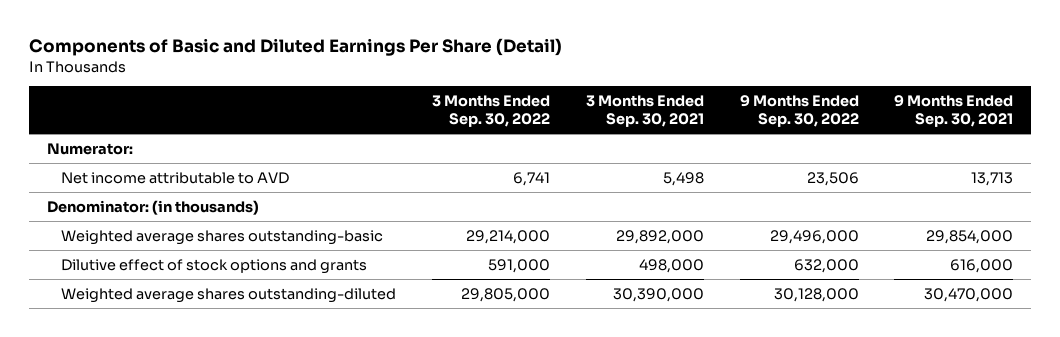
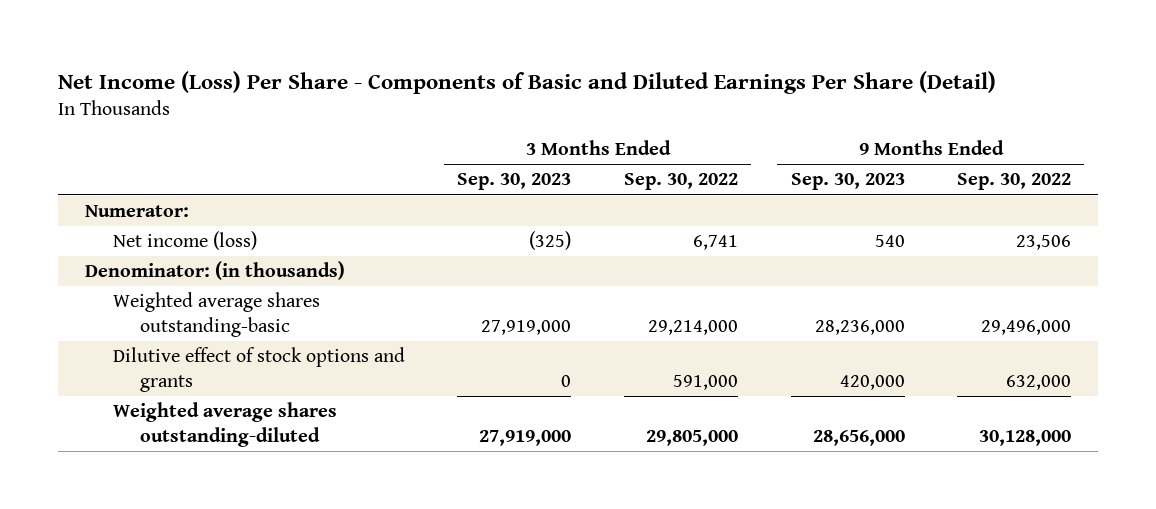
- Components of Basic and Diluted Earnings Per Share (Detail)
+ Net Income (Loss) Per Share - Components of Basic and Diluted Earnings Per Share (Detail)
- | 3 Months Ended Sep. 30, 2022 | 3 Months Ended Sep. 30, 2021 | 9 Months Ended Sep. 30, 2022 | 9 Months Ended Sep. 30, 2021
+ | 3 Months Ended Sep. 30, 2023 | 3 Months Ended Sep. 30, 2022 | 9 Months Ended Sep. 30, 2023 | 9 Months Ended Sep. 30, 2022
- Net income attributable to AVD | 6,741 | 5,498 | 23,506 | 13,713
+ Net income (loss) | (325) | 6,741 | 540 | 23,506

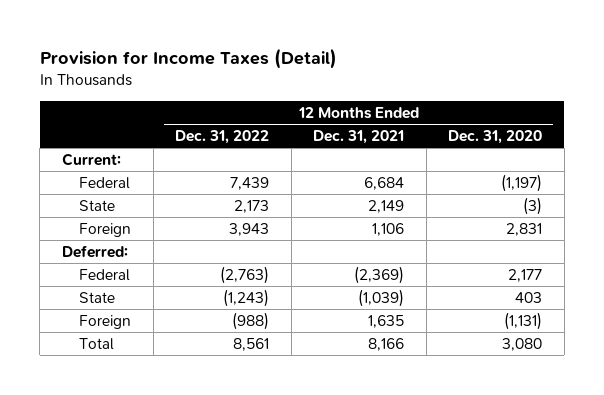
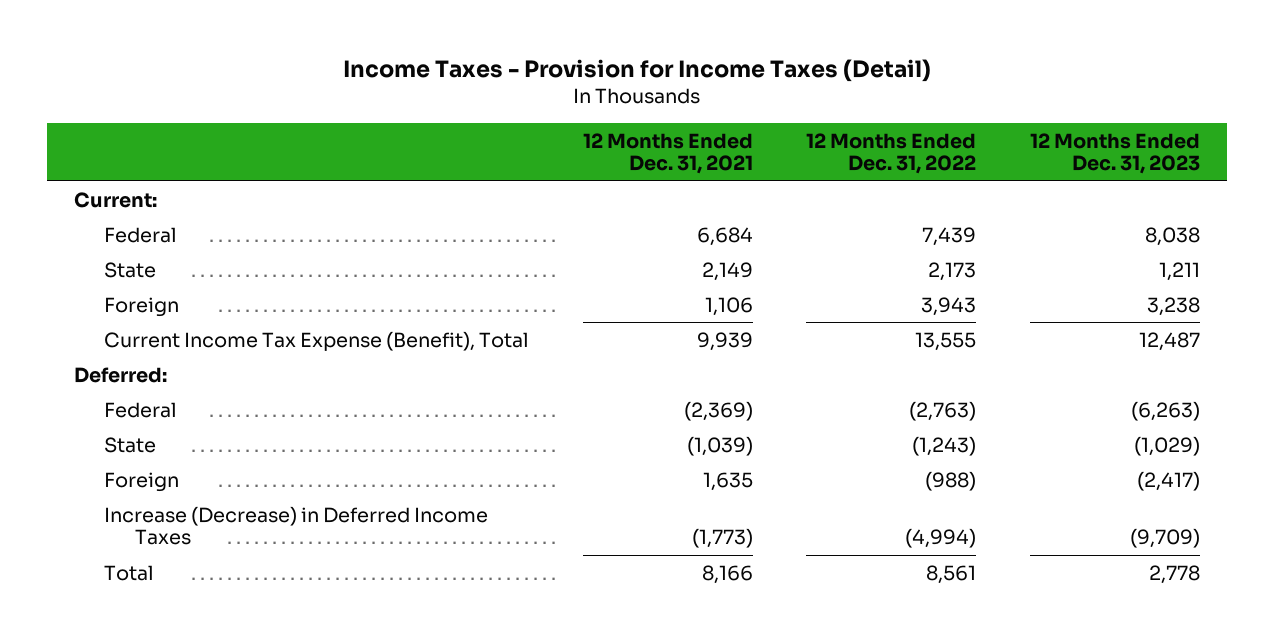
- Provision for Income Taxes (Detail)
+ Income Taxes - Provision for Income Taxes (Detail)
- | 12 Months Ended Dec. 31, 2022 | 12 Months Ended Dec. 31, 2021 | 12 Months Ended Dec. 31, 2020
+ | 12 Months Ended Dec. 31, 2021 | 12 Months Ended Dec. 31, 2022 | 12 Months Ended Dec. 31, 2023
+ Current Income Tax Expense (Benefit), Total | 9,939 | 13,555 | 12,487
+ Increase (Decrease) in Deferred Income Taxes | (1,773) | (4,994) | (9,709)

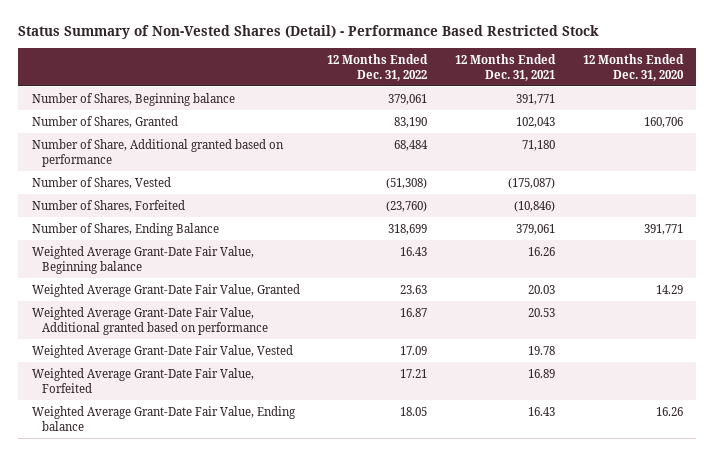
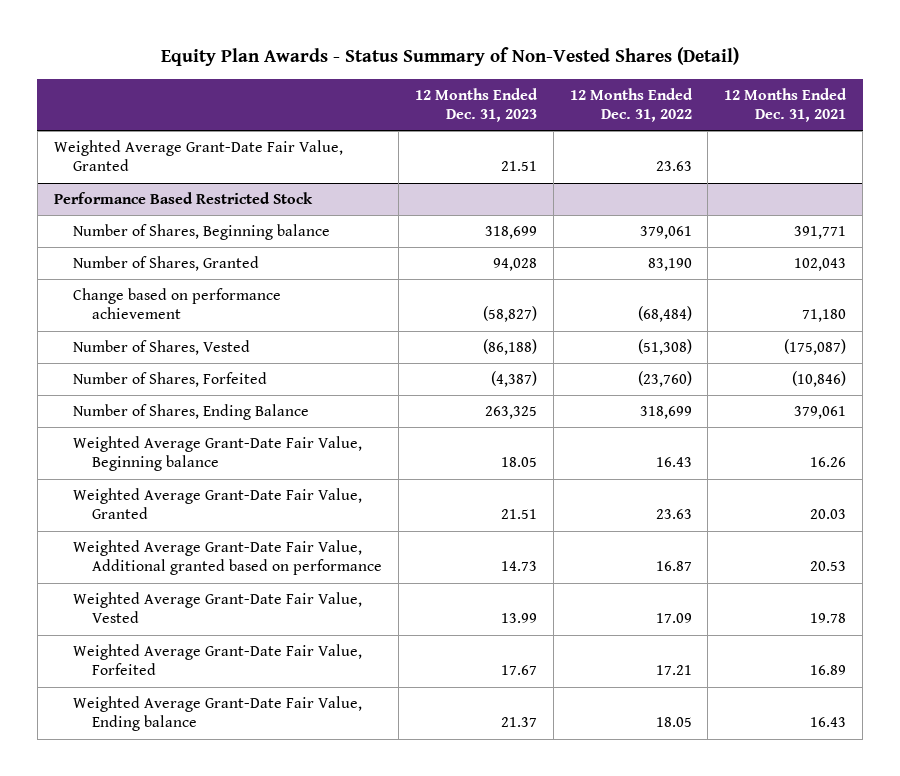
- Status Summary of Non-Vested Shares (Detail) - Performance Based Restricted Stock
+ Equity Plan Awards - Status Summary of Non-Vested Shares (Detail)
- | 12 Months Ended Dec. 31, 2022 | 12 Months Ended Dec. 31, 2021 | 12 Months Ended Dec. 31, 2020
+ | 12 Months Ended Dec. 31, 2023 | 12 Months Ended Dec. 31, 2022 | 12 Months Ended Dec. 31, 2021
+ Weighted Average Grant-Date Fair Value, Granted | 21.51 | 23.63 |
+ Performance Based Restricted Stock
- Number of Share, Additional granted based on performance | 68,484 | 71,180 |
+ Change based on performance achievement | (58,827) | (68,484) | 71,180

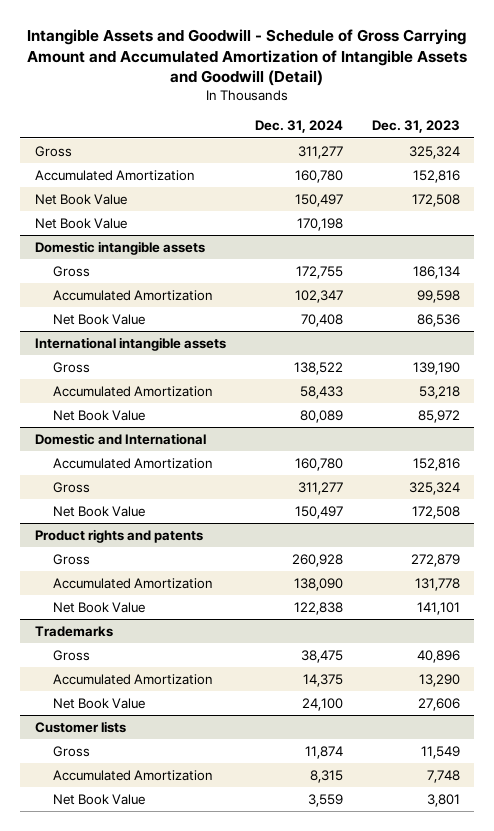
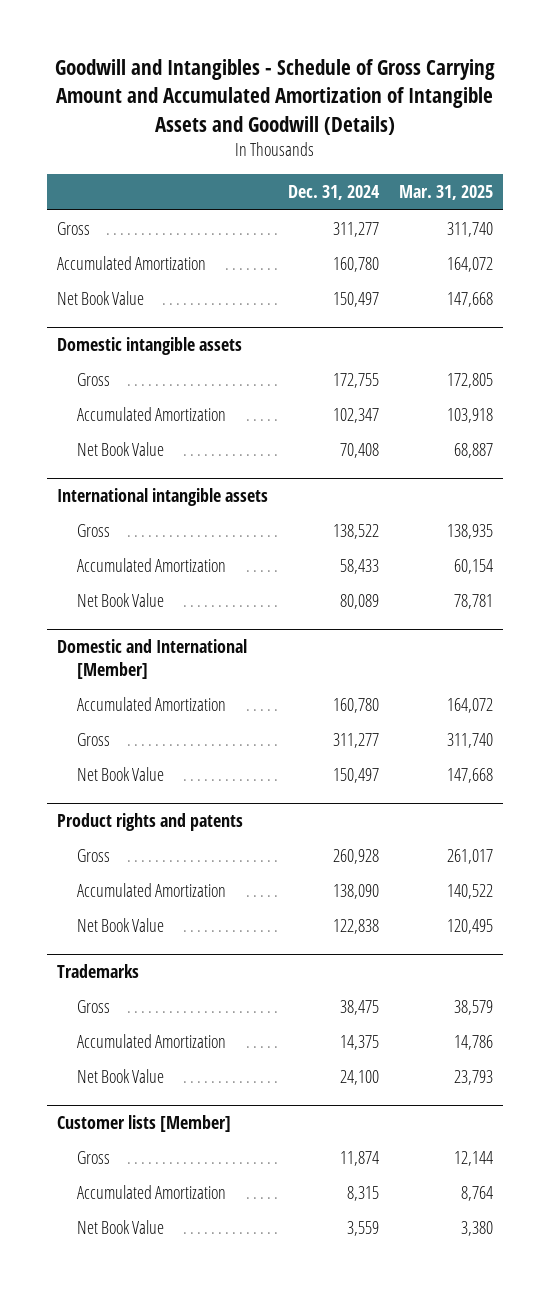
- Intangible Assets and Goodwill - Schedule of Gross Carrying Amount and Accumulated Amortization of Intangible Assets and Goodwill (Detail)
+ Goodwill and Intangibles - Schedule of Gross Carrying Amount and Accumulated Amortization of Intangible Assets and Goodwill (Details)
- | Dec. 31, 2024 | Dec. 31, 2023
+ | Dec. 31, 2024 | Mar. 31, 2025
- Net Book Value | 170,198 |
- Domestic and International
+ Domestic and International [Member]
- Customer lists
+ Customer lists [Member]

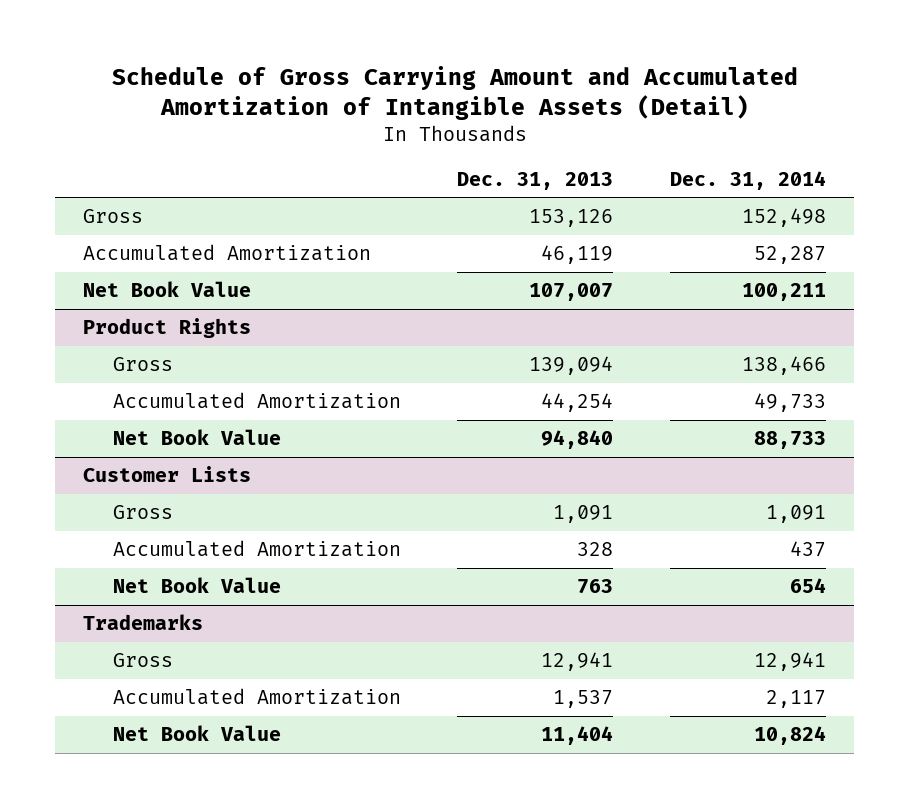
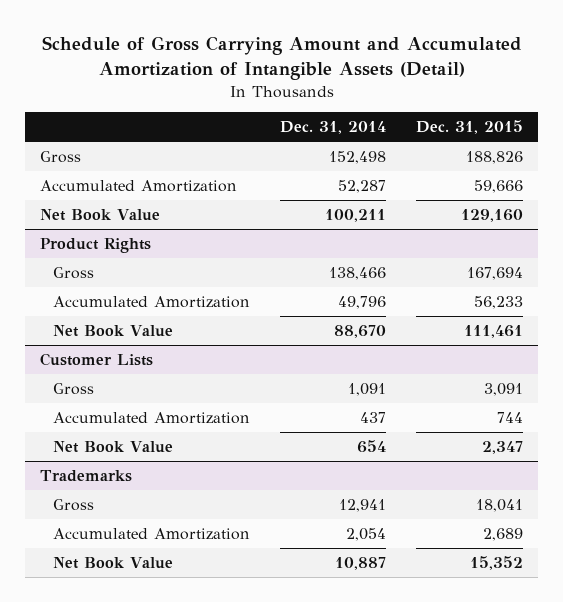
- | Dec. 31, 2013 | Dec. 31, 2014
+ | Dec. 31, 2014 | Dec. 31, 2015
@ Product Rights
- Accumulated Amortization | 44,254 | 49,733
- Net Book Value | 94,840 | 88,733
+ Accumulated Amortization | 49,796 | 56,233
+ Net Book Value | 88,670 | 111,461
@ Trademarks
- Accumulated Amortization | 1,537 | 2,117
- Net Book Value | 11,404 | 10,824
+ Accumulated Amortization | 2,054 | 2,689
+ Net Book Value | 10,887 | 15,352

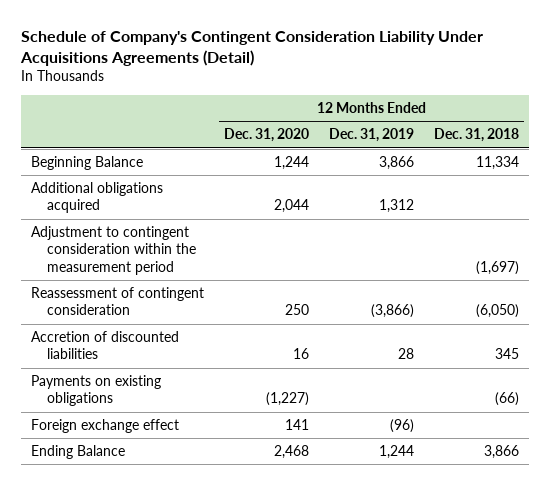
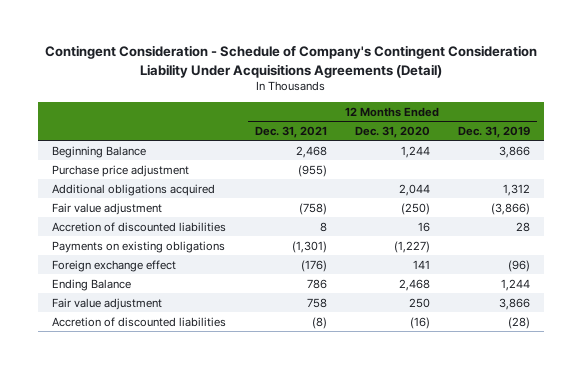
- Schedule of Company's Contingent Consideration Liability Under Acquisitions Agreements (Detail)
+ Contingent Consideration - Schedule of Company's Contingent Consideration Liability Under Acquisitions Agreements (Detail)
- | 12 Months Ended Dec. 31, 2020 | 12 Months Ended Dec. 31, 2019 | 12 Months Ended Dec. 31, 2018
+ | 12 Months Ended Dec. 31, 2021 | 12 Months Ended Dec. 31, 2020 | 12 Months Ended Dec. 31, 2019
+ Purchase price adjustment | (955) | |
- Adjustment to contingent consideration within the measurement period | | | (1,697)
- Reassessment of contingent consideration | 250 | (3,866) | (6,050)
+ Fair value adjustment | (758) | (250) | (3,866)
+ Fair value adjustment | 758 | 250 | 3,866
+ Accretion of discounted liabilities | (8) | (16) | (28)

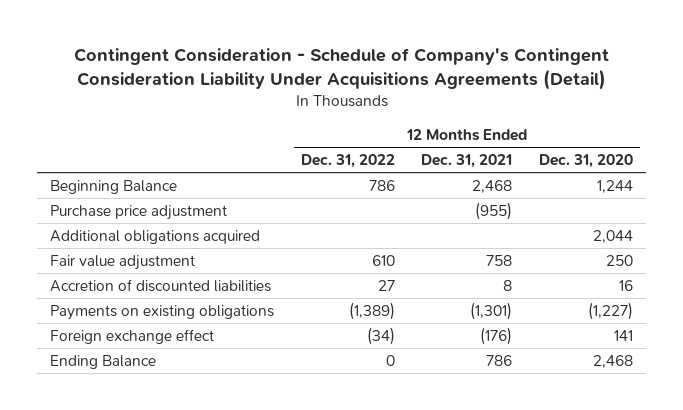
- | 12 Months Ended Dec. 31, 2021 | 12 Months Ended Dec. 31, 2020 | 12 Months Ended Dec. 31, 2019
+ | 12 Months Ended Dec. 31, 2022 | 12 Months Ended Dec. 31, 2021 | 12 Months Ended Dec. 31, 2020
- Fair value adjustment | (758) | (250) | (3,866)
moved up: Fair value adjustment | 610 | 758 | 250
- Accretion of discounted liabilities | (8) | (16) | (28)

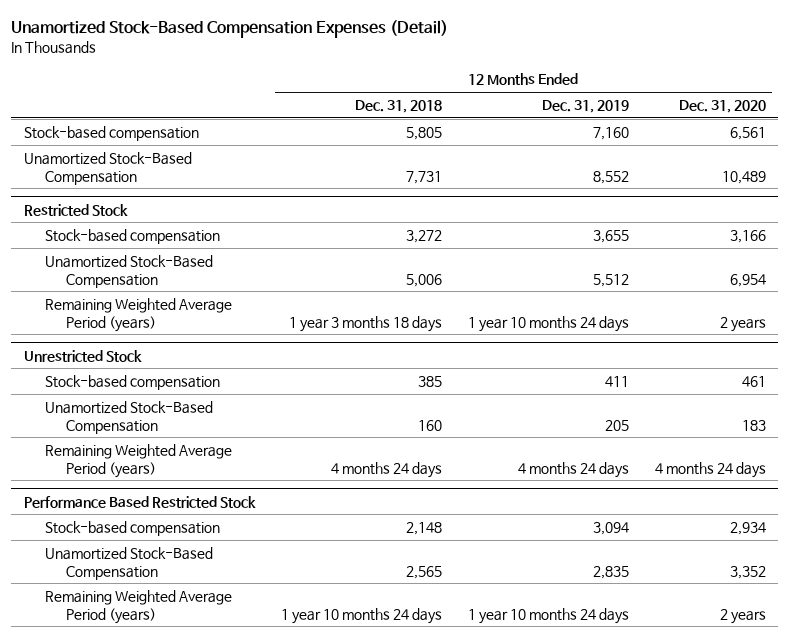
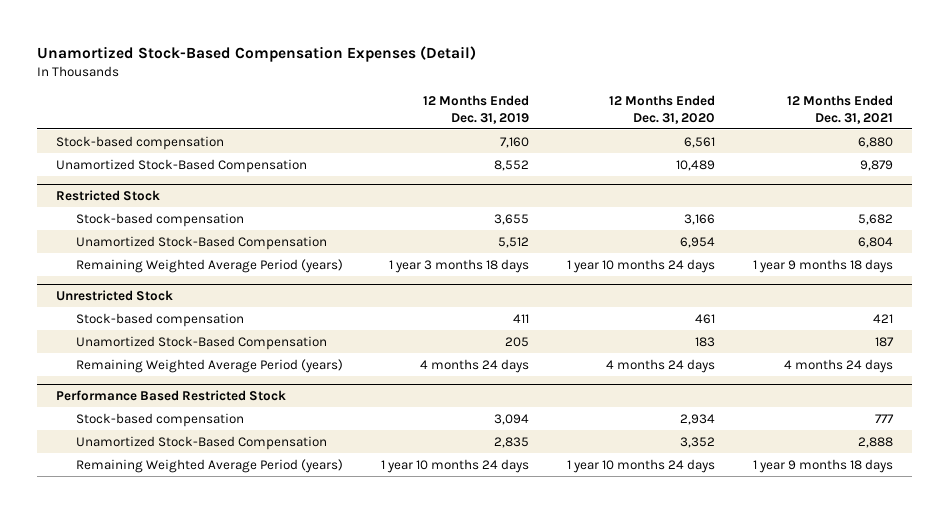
- | 12 Months Ended Dec. 31, 2018 | 12 Months Ended Dec. 31, 2019 | 12 Months Ended Dec. 31, 2020
+ | 12 Months Ended Dec. 31, 2019 | 12 Months Ended Dec. 31, 2020 | 12 Months Ended Dec. 31, 2021
@ Restricted Stock
- Remaining Weighted Average Period (years) | 1 year 3 months 18 days | 1 year 10 months 24 days | 2 years
+ Remaining Weighted Average Period (years) | 1 year 3 months 18 days | 1 year 10 months 24 days | 1 year 9 months 18 days
@ Performance Based Restricted Stock
- Remaining Weighted Average Period (years) | 1 year 10 months 24 days | 1 year 10 months 24 days | 2 years
+ Remaining Weighted Average Period (years) | 1 year 10 months 24 days | 1 year 10 months 24 days | 1 year 9 months 18 days

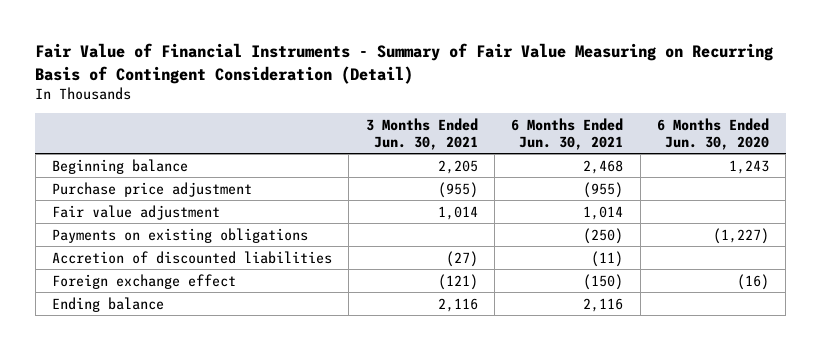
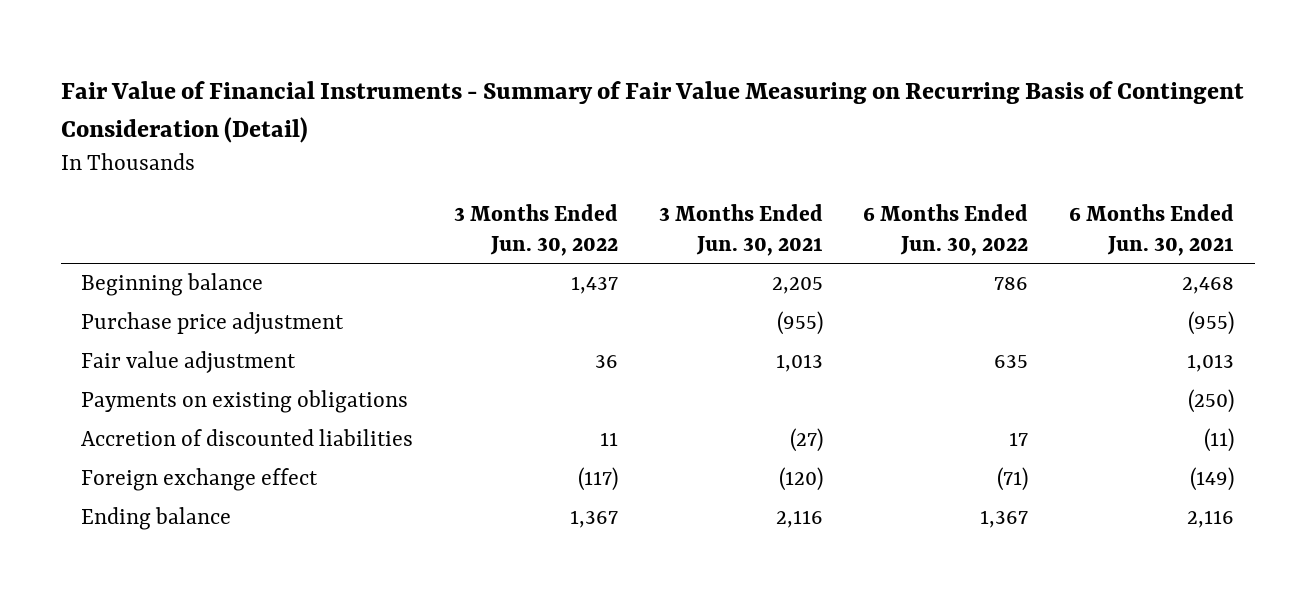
- | 3 Months Ended Jun. 30, 2021 | 6 Months Ended Jun. 30, 2021 | 6 Months Ended Jun. 30, 2020
+ | 3 Months Ended Jun. 30, 2022 | 3 Months Ended Jun. 30, 2021 | 6 Months Ended Jun. 30, 2022 | 6 Months Ended Jun. 30, 2021
- Fair value adjustment | 1,014 | 1,014 |
+ Fair value adjustment | 36 | 1,013 | 635 | 1,013
- Foreign exchange effect | (121) | (150) | (16)
+ Foreign exchange effect | (117) | (120) | (71) | (149)

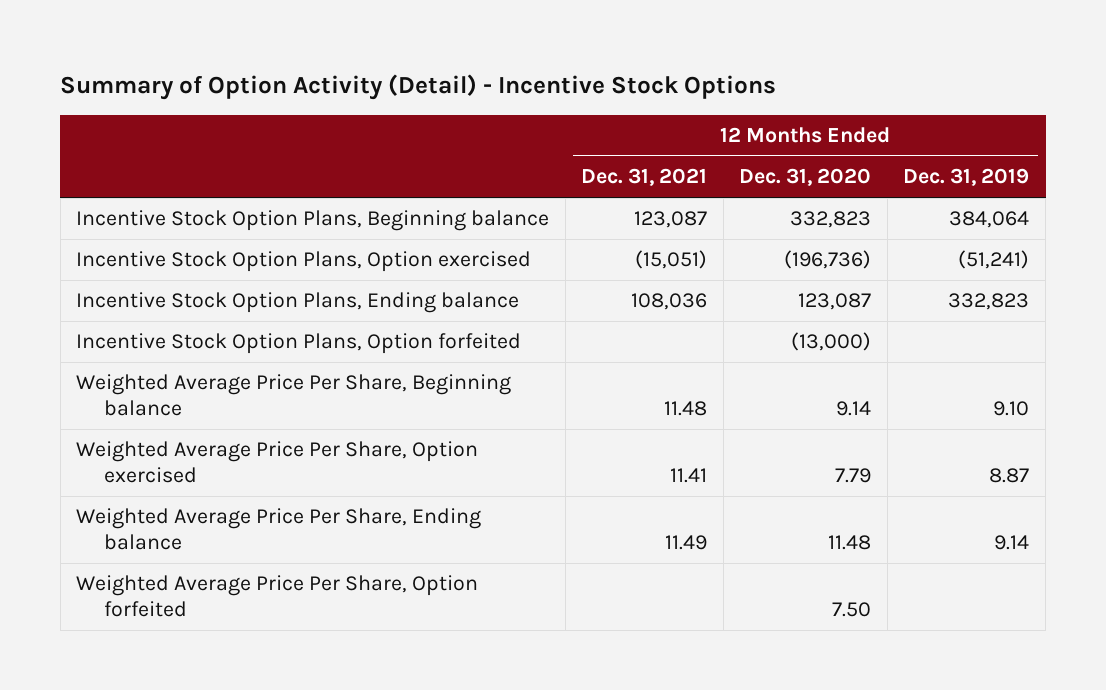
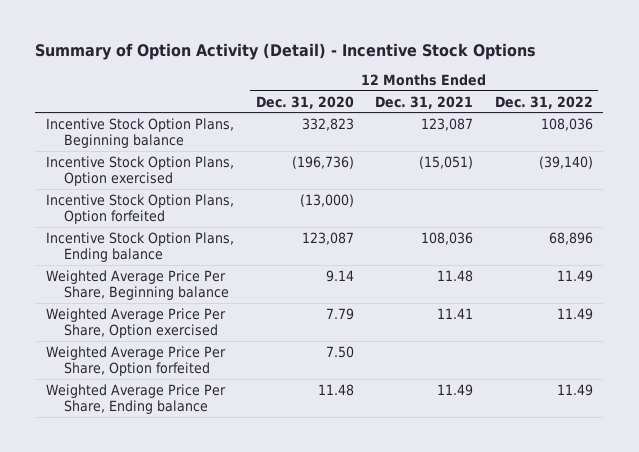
- | 12 Months Ended Dec. 31, 2021 | 12 Months Ended Dec. 31, 2020 | 12 Months Ended Dec. 31, 2019
+ | 12 Months Ended Dec. 31, 2020 | 12 Months Ended Dec. 31, 2021 | 12 Months Ended Dec. 31, 2022
moved down: Incentive Stock Option Plans, Ending balance | 123,087 | 108,036 | 68,896
moved down: Weighted Average Price Per Share, Ending balance | 11.48 | 11.49 | 11.49

